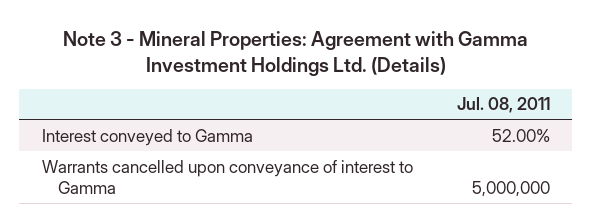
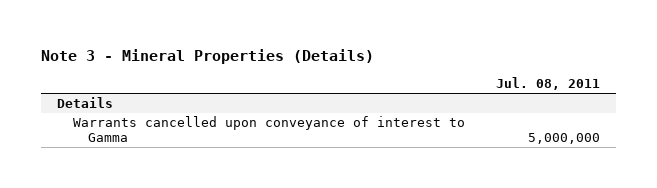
- Note 3 - Mineral Properties: Agreement with Gamma Investment Holdings Ltd. (Details)
+ Note 3 - Mineral Properties (Details)
- Interest conveyed to Gamma | 52.00%
+ Details

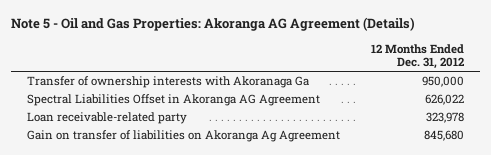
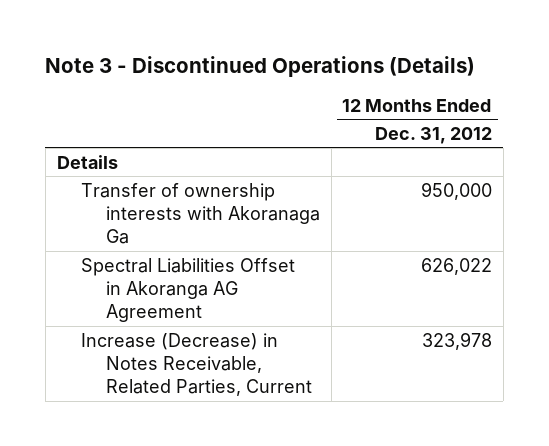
- Note 5 - Oil and Gas Properties: Akoranga AG Agreement (Details)
+ Note 3 - Discontinued Operations (Details)
+ Details
- Loan receivable-related party | 323,978
- Gain on transfer of liabilities on Akoranga Ag Agreement | 845,680
+ Increase (Decrease) in Notes Receivable, Related Parties, Current | 323,978

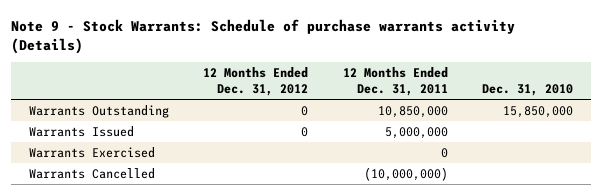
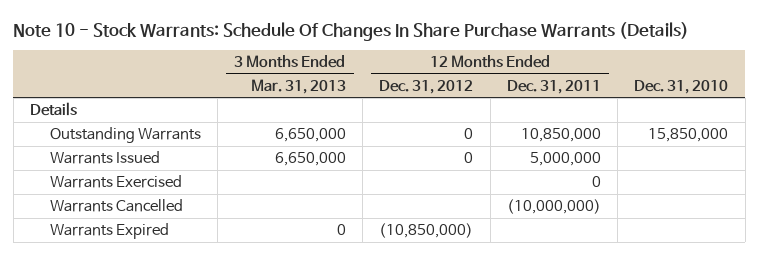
- Note 9 - Stock Warrants: Schedule of purchase warrants activity (Details)
+ Note 10 - Stock Warrants: Schedule Of Changes In Share Purchase Warrants (Details)
- | 12 Months Ended Dec. 31, 2012 | 12 Months Ended Dec. 31, 2011 | Dec. 31, 2010
+ | 3 Months Ended Mar. 31, 2013 | 12 Months Ended Dec. 31, 2012 | 12 Months Ended Dec. 31, 2011 | Dec. 31, 2010
- Warrants Outstanding | 0 | 10,850,000 | 15,850,000
+ Details
+ Outstanding Warrants | 6,650,000 | 0 | 10,850,000 | 15,850,000
+ Warrants Expired | 0 | (10,850,000) | |

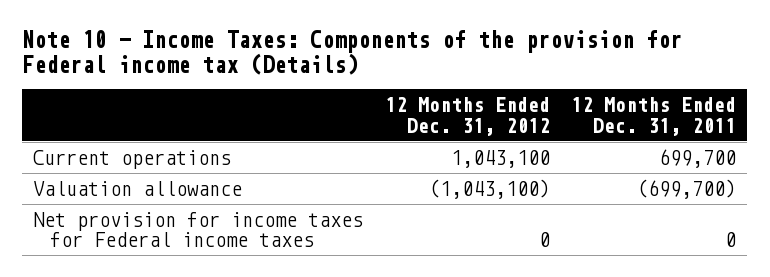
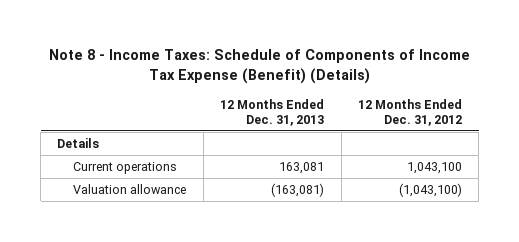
- Note 10 - Income Taxes: Components of the provision for Federal income tax (Details)
+ Note 8 - Income Taxes: Schedule of Components of Income Tax Expense (Benefit) (Details)
- | 12 Months Ended Dec. 31, 2012 | 12 Months Ended Dec. 31, 2011
+ | 12 Months Ended Dec. 31, 2013 | 12 Months Ended Dec. 31, 2012
+ Details
- Net provision for income taxes for Federal income taxes | 0 | 0

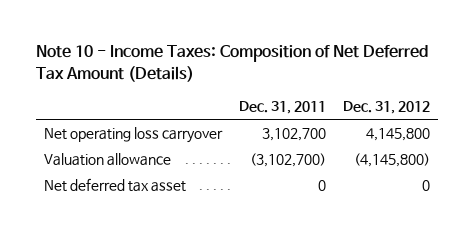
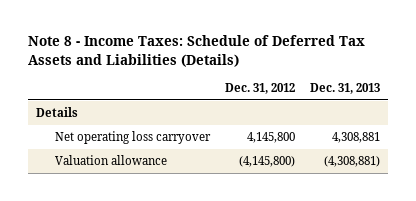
- Note 10 - Income Taxes: Composition of Net Deferred Tax Amount (Details)
+ Note 8 - Income Taxes: Schedule of Deferred Tax Assets and Liabilities (Details)
- | Dec. 31, 2011 | Dec. 31, 2012
+ | Dec. 31, 2012 | Dec. 31, 2013
+ Details
- Net deferred tax asset | 0 | 0

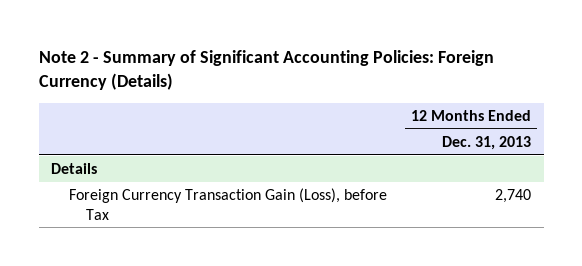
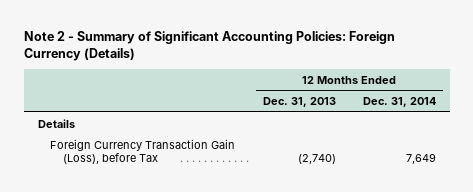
- | 12 Months Ended Dec. 31, 2013
+ | 12 Months Ended Dec. 31, 2013 | 12 Months Ended Dec. 31, 2014
- Foreign Currency Transaction Gain (Loss), before Tax | 2,740
+ Foreign Currency Transaction Gain (Loss), before Tax | (2,740) | 7,649

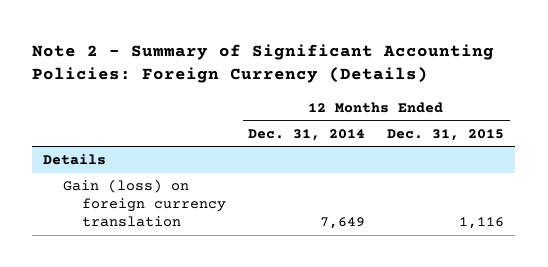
- | 12 Months Ended Dec. 31, 2013 | 12 Months Ended Dec. 31, 2014
+ | 12 Months Ended Dec. 31, 2014 | 12 Months Ended Dec. 31, 2015
- Foreign Currency Transaction Gain (Loss), before Tax | (2,740) | 7,649
+ Gain (loss) on foreign currency translation | 7,649 | 1,116

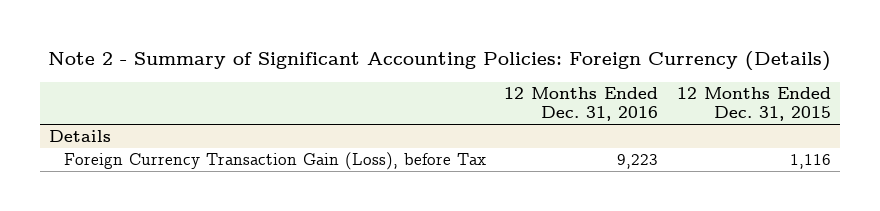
- | 12 Months Ended Dec. 31, 2014 | 12 Months Ended Dec. 31, 2015
+ | 12 Months Ended Dec. 31, 2016 | 12 Months Ended Dec. 31, 2015
- Gain (loss) on foreign currency translation | 7,649 | 1,116
+ Foreign Currency Transaction Gain (Loss), before Tax | 9,223 | 1,116

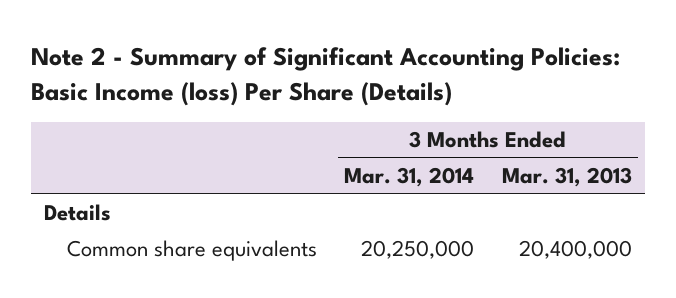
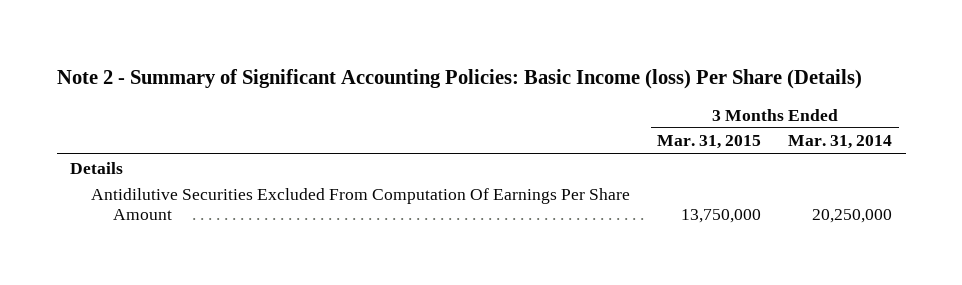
- | 3 Months Ended Mar. 31, 2014 | 3 Months Ended Mar. 31, 2013
+ | 3 Months Ended Mar. 31, 2015 | 3 Months Ended Mar. 31, 2014
- Common share equivalents | 20,250,000 | 20,400,000
+ Antidilutive Securities Excluded From Computation Of Earnings Per Share Amount | 13,750,000 | 20,250,000

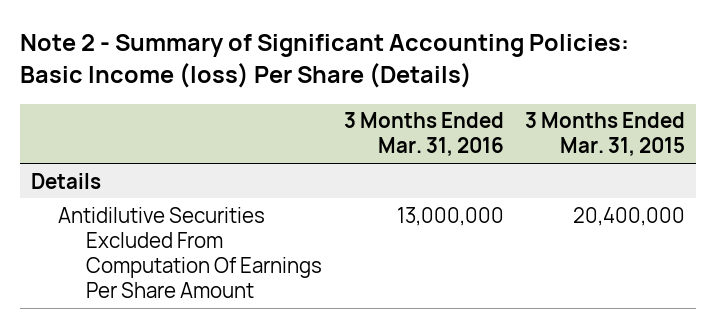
- | 3 Months Ended Mar. 31, 2015 | 3 Months Ended Mar. 31, 2014
+ | 3 Months Ended Mar. 31, 2016 | 3 Months Ended Mar. 31, 2015
- Antidilutive Securities Excluded From Computation Of Earnings Per Share Amount | 13,750,000 | 20,250,000
+ Antidilutive Securities Excluded From Computation Of Earnings Per Share Amount | 13,000,000 | 20,400,000

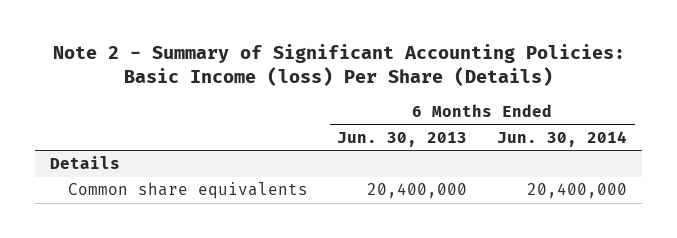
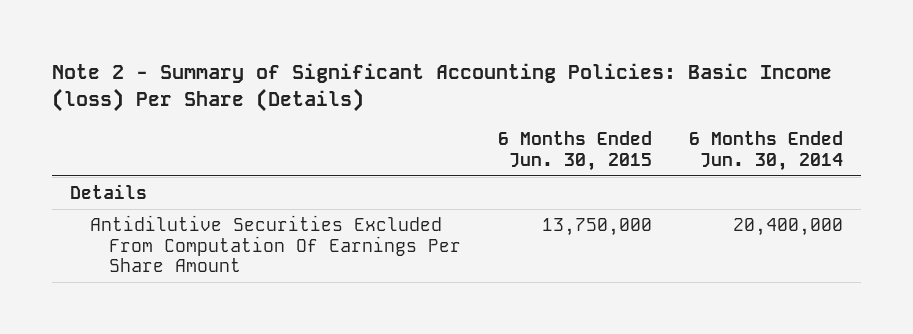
- | 6 Months Ended Jun. 30, 2013 | 6 Months Ended Jun. 30, 2014
+ | 6 Months Ended Jun. 30, 2015 | 6 Months Ended Jun. 30, 2014
- Common share equivalents | 20,400,000 | 20,400,000
+ Antidilutive Securities Excluded From Computation Of Earnings Per Share Amount | 13,750,000 | 20,400,000

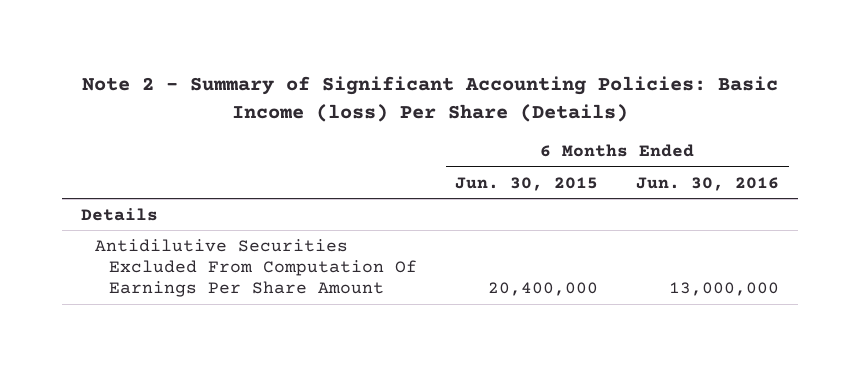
- | 6 Months Ended Jun. 30, 2015 | 6 Months Ended Jun. 30, 2014
+ | 6 Months Ended Jun. 30, 2015 | 6 Months Ended Jun. 30, 2016
- Antidilutive Securities Excluded From Computation Of Earnings Per Share Amount | 13,750,000 | 20,400,000
+ Antidilutive Securities Excluded From Computation Of Earnings Per Share Amount | 20,400,000 | 13,000,000

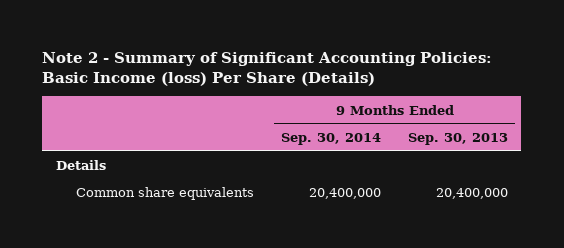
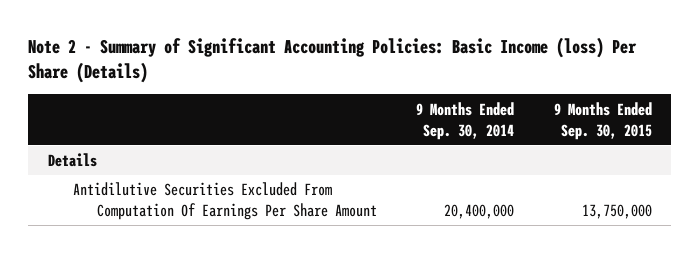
- | 9 Months Ended Sep. 30, 2014 | 9 Months Ended Sep. 30, 2013
+ | 9 Months Ended Sep. 30, 2014 | 9 Months Ended Sep. 30, 2015
- Common share equivalents | 20,400,000 | 20,400,000
+ Antidilutive Securities Excluded From Computation Of Earnings Per Share Amount | 20,400,000 | 13,750,000

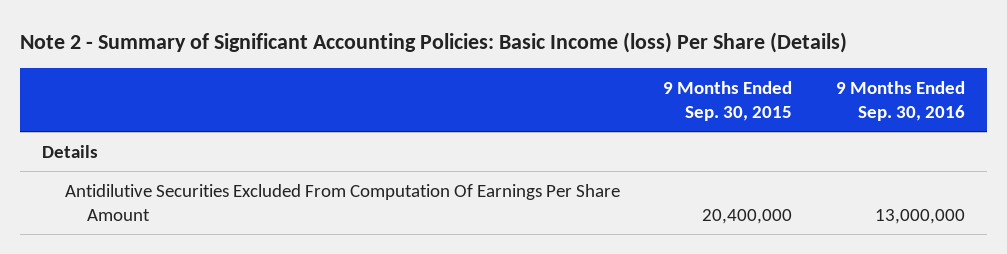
- | 9 Months Ended Sep. 30, 2014 | 9 Months Ended Sep. 30, 2015
+ | 9 Months Ended Sep. 30, 2015 | 9 Months Ended Sep. 30, 2016
- Antidilutive Securities Excluded From Computation Of Earnings Per Share Amount | 20,400,000 | 13,750,000
+ Antidilutive Securities Excluded From Computation Of Earnings Per Share Amount | 20,400,000 | 13,000,000

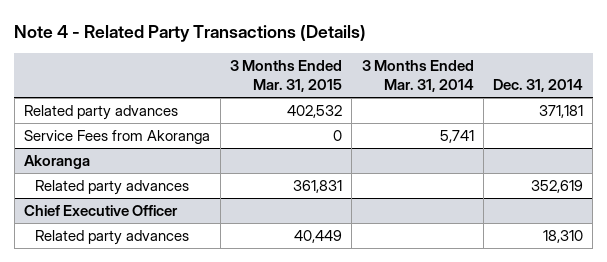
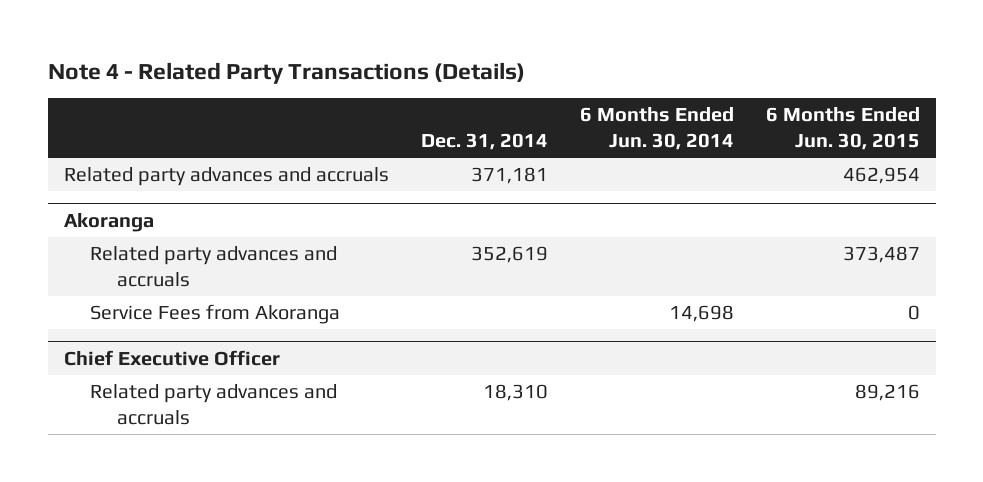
- | 3 Months Ended Mar. 31, 2015 | 3 Months Ended Mar. 31, 2014 | Dec. 31, 2014
+ | Dec. 31, 2014 | 6 Months Ended Jun. 30, 2014 | 6 Months Ended Jun. 30, 2015
- Related party advances | 402,532 | | 371,181
- Service Fees from Akoranga | 0 | 5,741 |
+ Related party advances and accruals | 371,181 | | 462,954
@ Akoranga
- Related party advances | 361,831 | | 352,619
+ Related party advances and accruals | 352,619 | | 373,487
+ Service Fees from Akoranga | | 14,698 | 0
@ Chief Executive Officer
- Related party advances | 40,449 | | 18,310
+ Related party advances and accruals | 18,310 | | 89,216

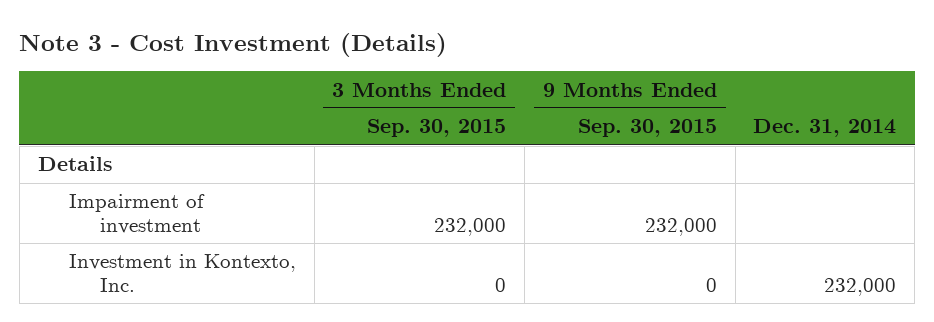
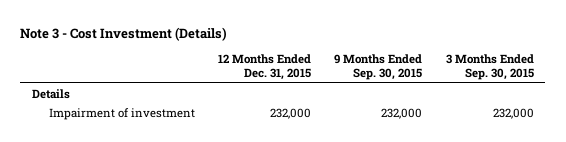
- | 3 Months Ended Sep. 30, 2015 | 9 Months Ended Sep. 30, 2015 | Dec. 31, 2014
+ | 12 Months Ended Dec. 31, 2015 | 9 Months Ended Sep. 30, 2015 | 3 Months Ended Sep. 30, 2015
- Investment in Kontexto, Inc. | 0 | 0 | 232,000

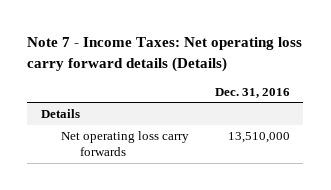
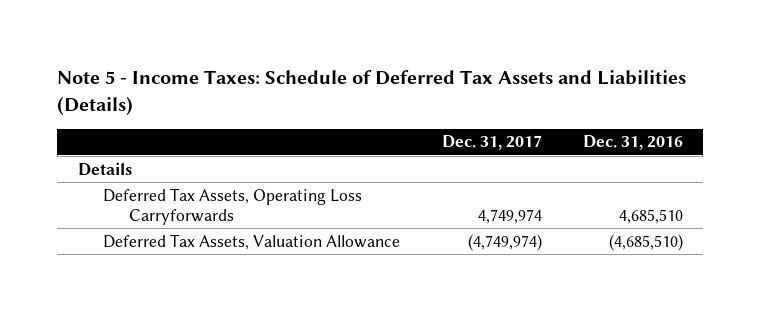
- Note 7 - Income Taxes: Net operating loss carry forward details (Details)
+ Note 5 - Income Taxes: Schedule of Deferred Tax Assets and Liabilities (Details)
- | Dec. 31, 2016
+ | Dec. 31, 2017 | Dec. 31, 2016
- Net operating loss carry forwards | 13,510,000
+ Deferred Tax Assets, Operating Loss Carryforwards | 4,749,974 | 4,685,510
+ Deferred Tax Assets, Valuation Allowance | (4,749,974) | (4,685,510)

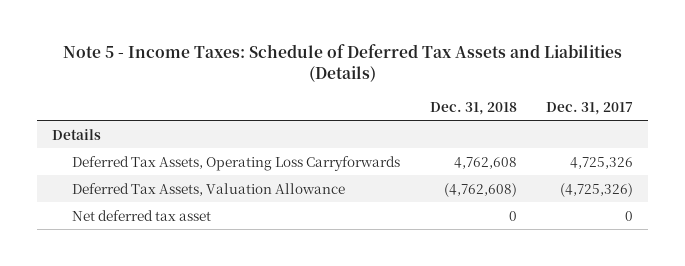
- | Dec. 31, 2017 | Dec. 31, 2016
+ | Dec. 31, 2018 | Dec. 31, 2017
- Deferred Tax Assets, Operating Loss Carryforwards | 4,749,974 | 4,685,510
- Deferred Tax Assets, Valuation Allowance | (4,749,974) | (4,685,510)
+ Deferred Tax Assets, Operating Loss Carryforwards | 4,762,608 | 4,725,326
+ Deferred Tax Assets, Valuation Allowance | (4,762,608) | (4,725,326)
+ Net deferred tax asset | 0 | 0

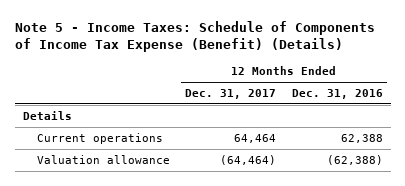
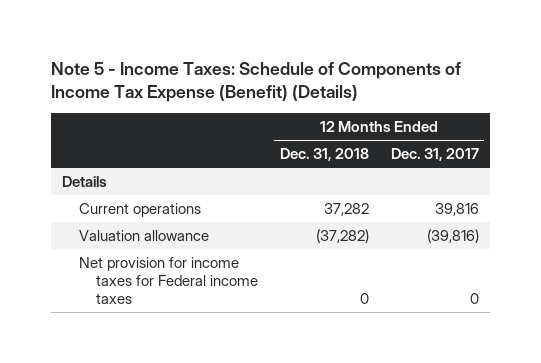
- | 12 Months Ended Dec. 31, 2017 | 12 Months Ended Dec. 31, 2016
+ | 12 Months Ended Dec. 31, 2018 | 12 Months Ended Dec. 31, 2017
- Current operations | 64,464 | 62,388
- Valuation allowance | (64,464) | (62,388)
+ Current operations | 37,282 | 39,816
+ Valuation allowance | (37,282) | (39,816)
+ Net provision for income taxes for Federal income taxes | 0 | 0

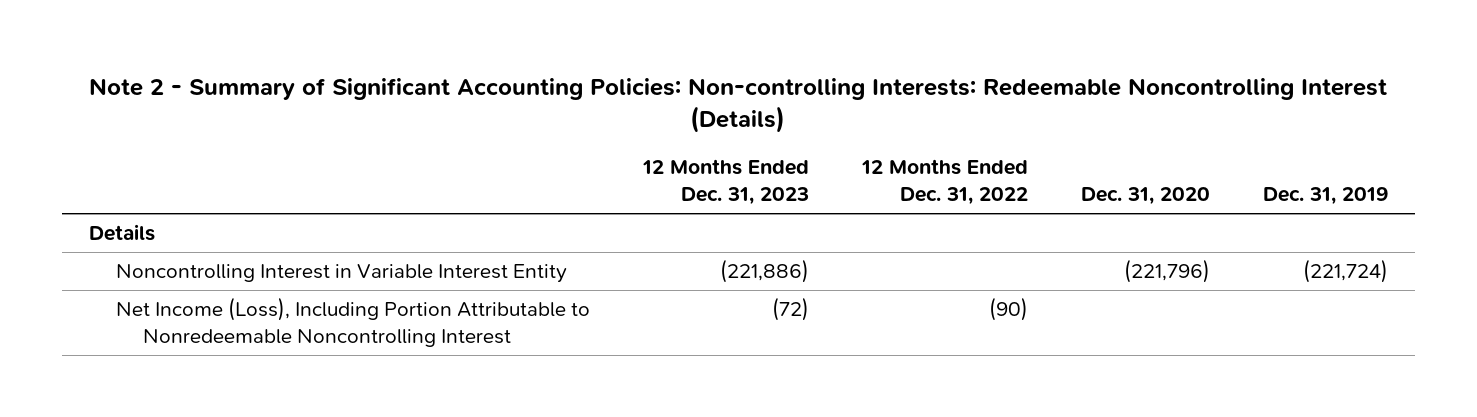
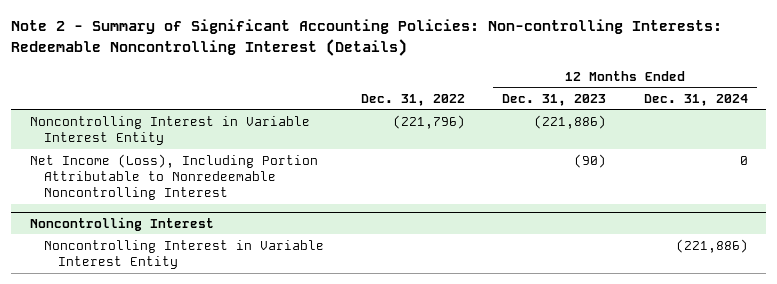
- | 12 Months Ended Dec. 31, 2023 | 12 Months Ended Dec. 31, 2022 | Dec. 31, 2020 | Dec. 31, 2019
+ | Dec. 31, 2022 | 12 Months Ended Dec. 31, 2023 | 12 Months Ended Dec. 31, 2024
- Details
- Net Income (Loss), Including Portion Attributable to Nonredeemable Noncontrolling Interest | (72) | (90) | |
+ Net Income (Loss), Including Portion Attributable to Nonredeemable Noncontrolling Interest | | (90) | 0
+ Noncontrolling Interest
+ Noncontrolling Interest in Variable Interest Entity | | | (221,886)

